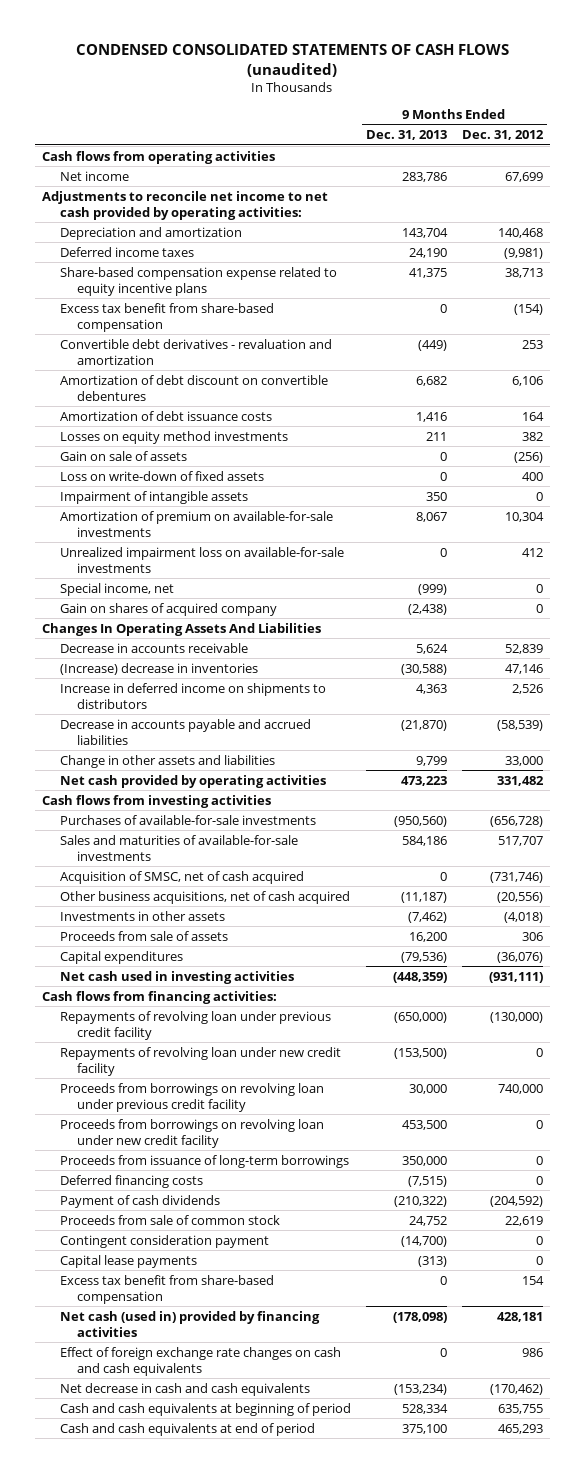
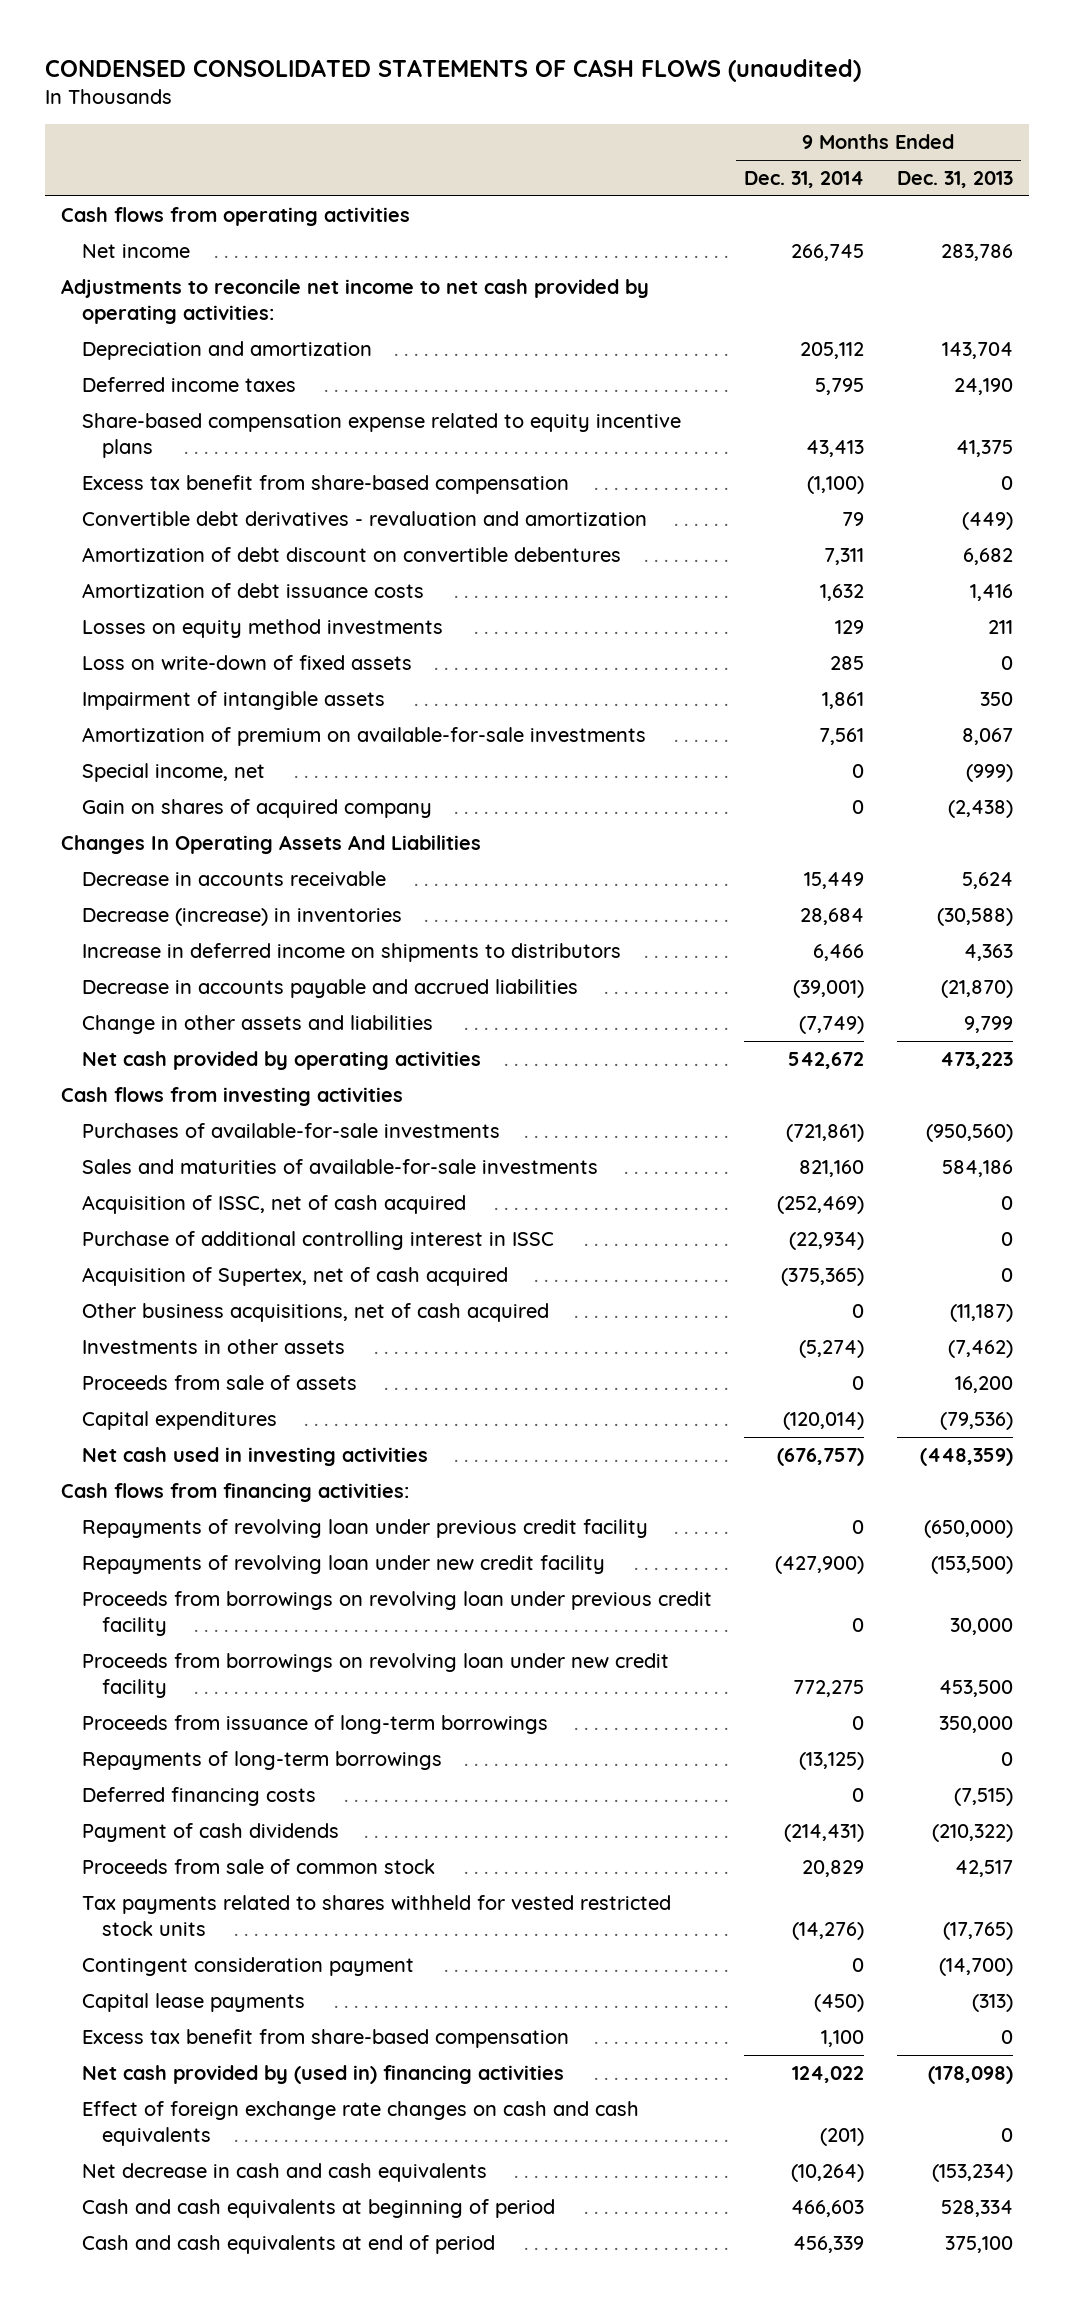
- | 9 Months Ended Dec. 31, 2013 | 9 Months Ended Dec. 31, 2012
+ | 9 Months Ended Dec. 31, 2014 | 9 Months Ended Dec. 31, 2013
- Gain on sale of assets | 0 | (256)
- Unrealized impairment loss on available-for-sale investments | 0 | 412
- (Increase) decrease in inventories | (30,588) | 47,146
+ Decrease (increase) in inventories | 28,684 | (30,588)
- Acquisition of SMSC, net of cash acquired | 0 | (731,746)
+ Acquisition of ISSC, net of cash acquired | (252,469) | 0
+ Purchase of additional controlling interest in ISSC | (22,934) | 0
+ Acquisition of Supertex, net of cash acquired | (375,365) | 0
+ Repayments of long-term borrowings | (13,125) | 0
- Proceeds from sale of common stock | 24,752 | 22,619
+ Proceeds from sale of common stock | 20,829 | 42,517
+ Tax payments related to shares withheld for vested restricted stock units | (14,276) | (17,765)
- Net cash (used in) provided by financing activities | (178,098) | 428,181
+ Net cash provided by (used in) financing activities | 124,022 | (178,098)

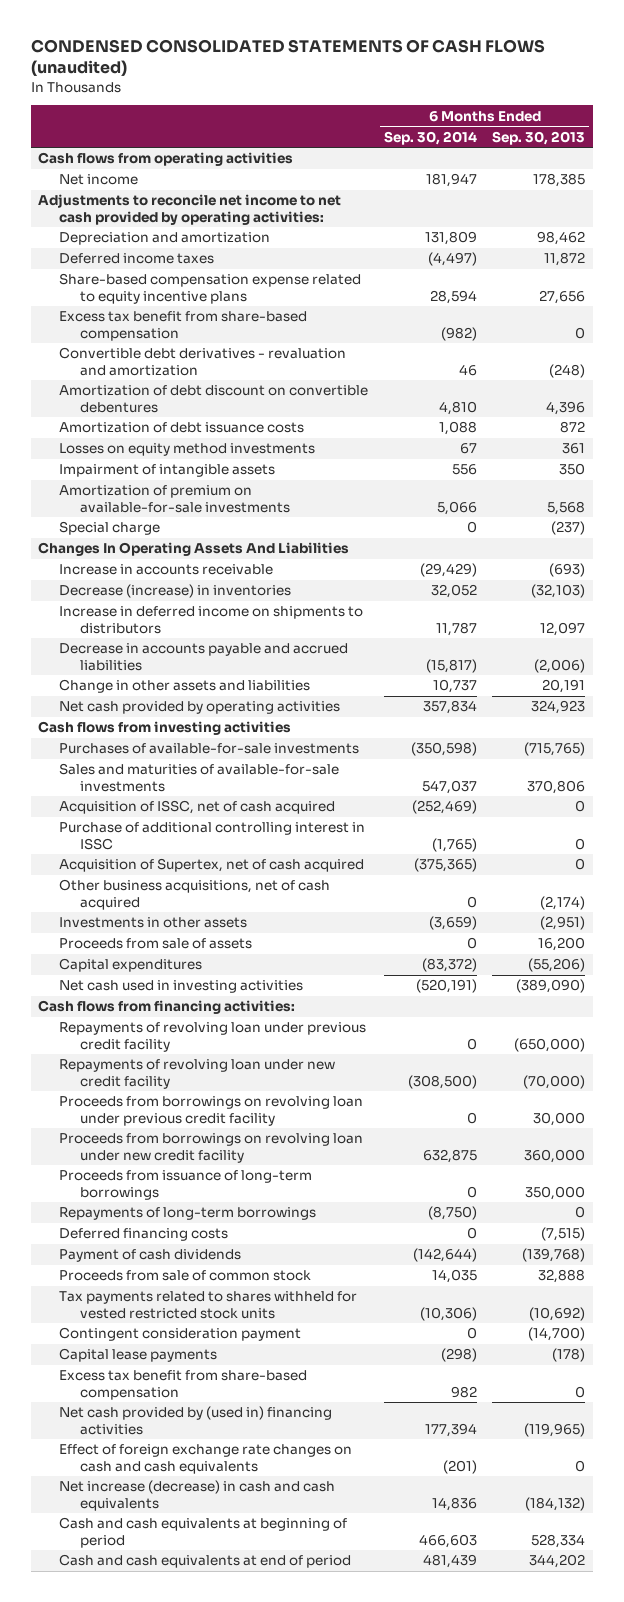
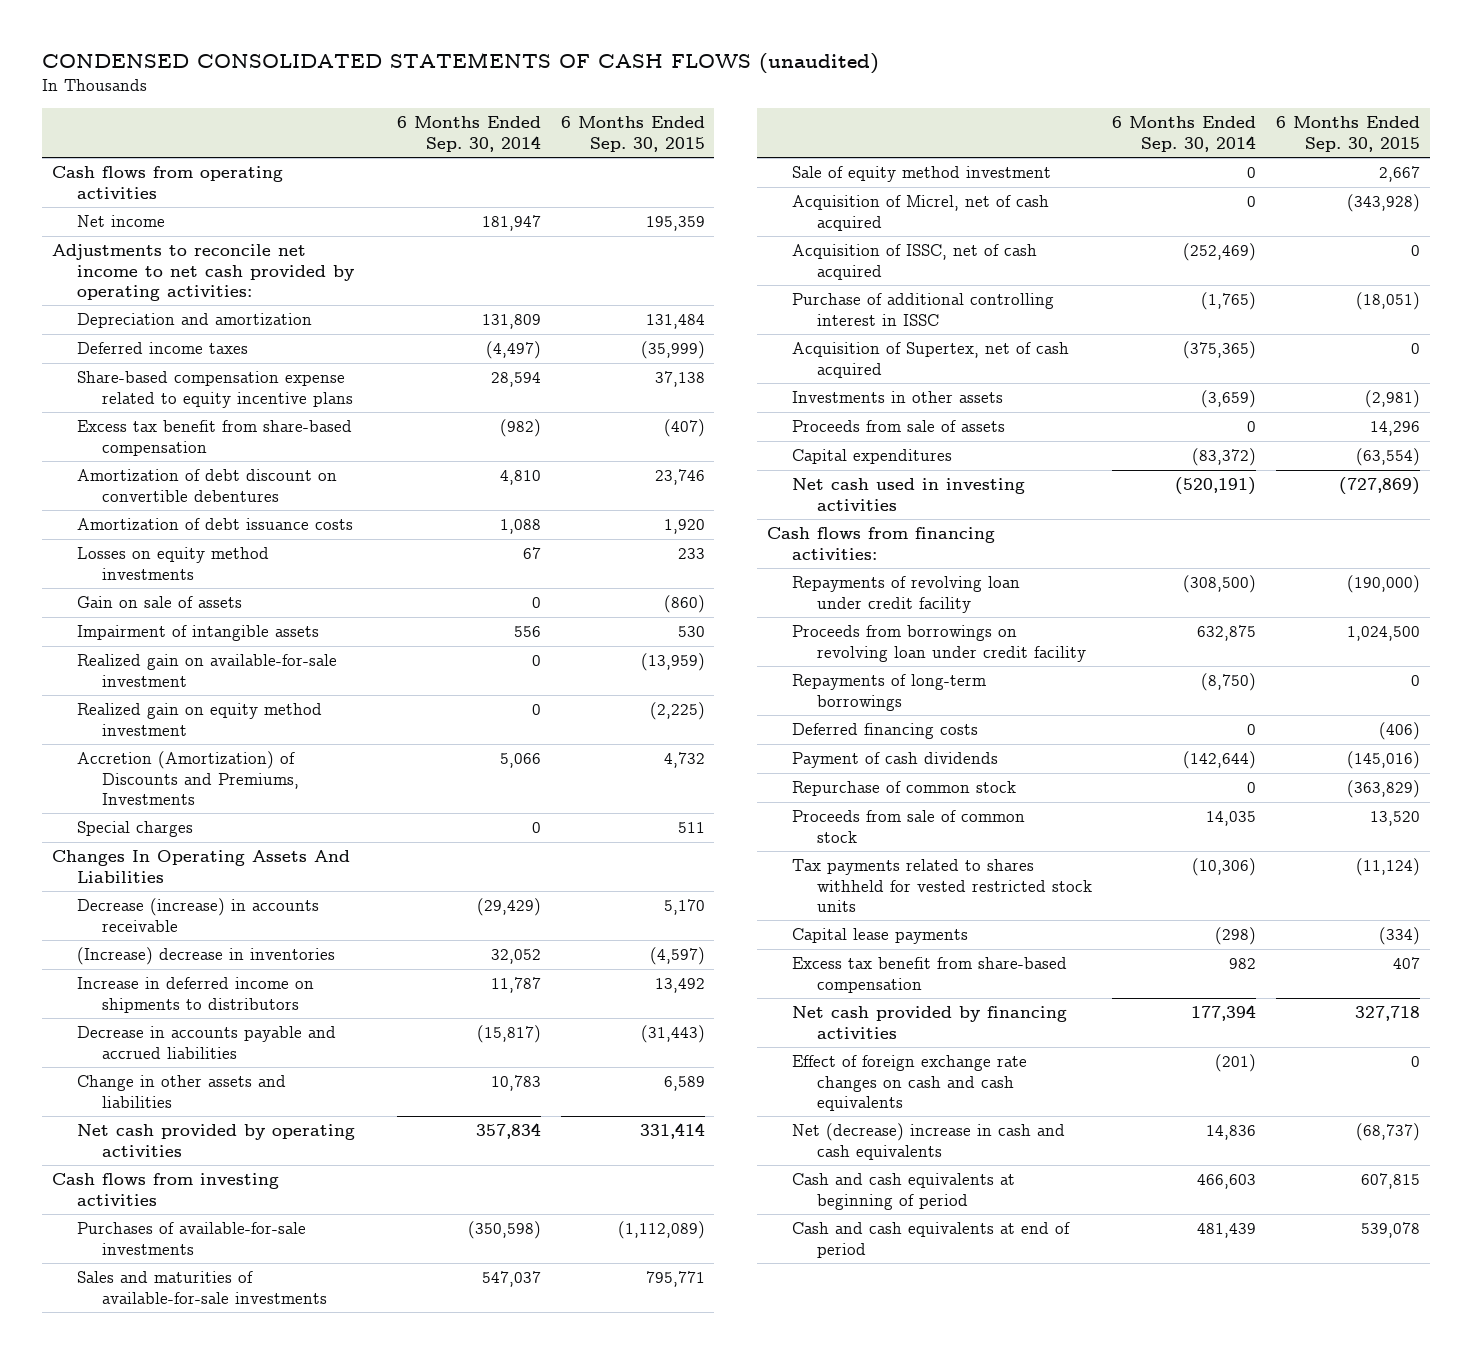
- | 6 Months Ended Sep. 30, 2014 | 6 Months Ended Sep. 30, 2013
+ | 6 Months Ended Sep. 30, 2014 | 6 Months Ended Sep. 30, 2015
- Convertible debt derivatives - revaluation and amortization | 46 | (248)
+ Gain on sale of assets | 0 | (860)
- Amortization of premium on available-for-sale investments | 5,066 | 5,568
- Special charge | 0 | (237)
+ Realized gain on available-for-sale investment | 0 | (13,959)
+ Realized gain on equity method investment | 0 | (2,225)
+ Accretion (Amortization) of Discounts and Premiums, Investments | 5,066 | 4,732
+ Special charges | 0 | 511
- Increase in accounts receivable | (29,429) | (693)
- Decrease (increase) in inventories | 32,052 | (32,103)
+ Decrease (increase) in accounts receivable | (29,429) | 5,170
+ (Increase) decrease in inventories | 32,052 | (4,597)
- Change in other assets and liabilities | 10,737 | 20,191
+ Change in other assets and liabilities | 10,783 | 6,589
+ Sale of equity method investment | 0 | 2,667
+ Acquisition of Micrel, net of cash acquired | 0 | (343,928)
- Other business acquisitions, net of cash acquired | 0 | (2,174)
- Repayments of revolving loan under previous credit facility | 0 | (650,000)
- Repayments of revolving loan under new credit facility | (308,500) | (70,000)
- Proceeds from borrowings on revolving loan under previous credit facility | 0 | 30,000
- Proceeds from borrowings on revolving loan under new credit facility | 632,875 | 360,000
- Proceeds from issuance of long-term borrowings | 0 | 350,000
+ Repayments of revolving loan under credit facility | (308,500) | (190,000)
+ Proceeds from borrowings on revolving loan under credit facility | 632,875 | 1,024,500
+ Repurchase of common stock | 0 | (363,829)
- Contingent consideration payment | 0 | (14,700)
- Net cash provided by (used in) financing activities | 177,394 | (119,965)
+ Net cash provided by financing activities | 177,394 | 327,718
- Net increase (decrease) in cash and cash equivalents | 14,836 | (184,132)
+ Net (decrease) increase in cash and cash equivalents | 14,836 | (68,737)

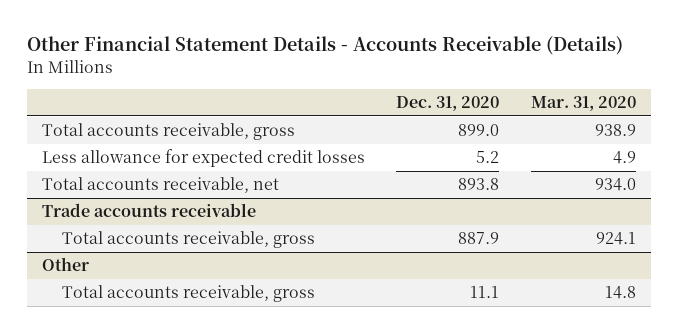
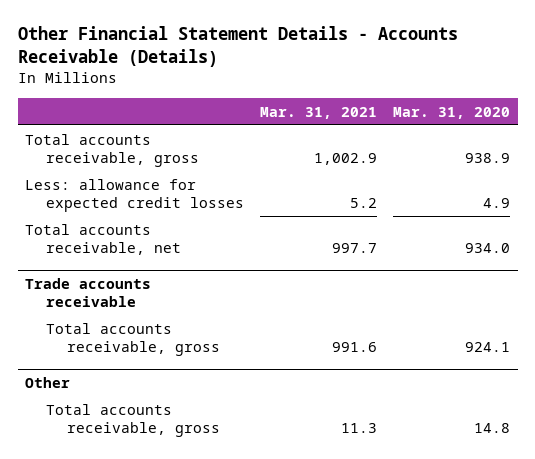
- | Dec. 31, 2020 | Mar. 31, 2020
+ | Mar. 31, 2021 | Mar. 31, 2020
- Less allowance for expected credit losses | 5.2 | 4.9
+ Less: allowance for expected credit losses | 5.2 | 4.9

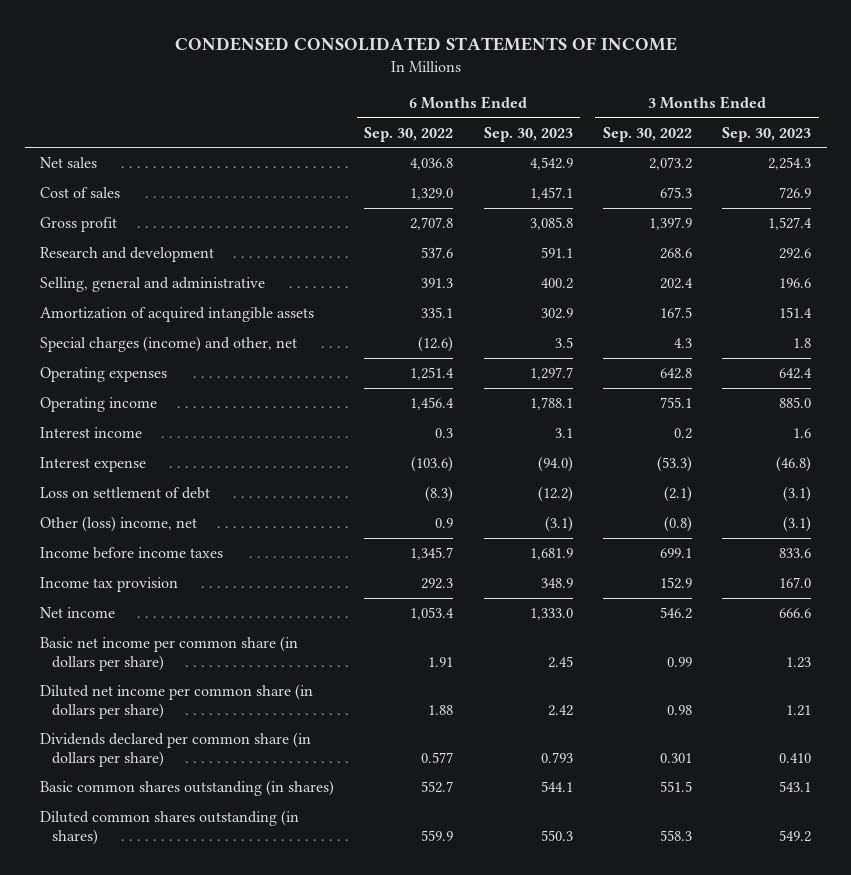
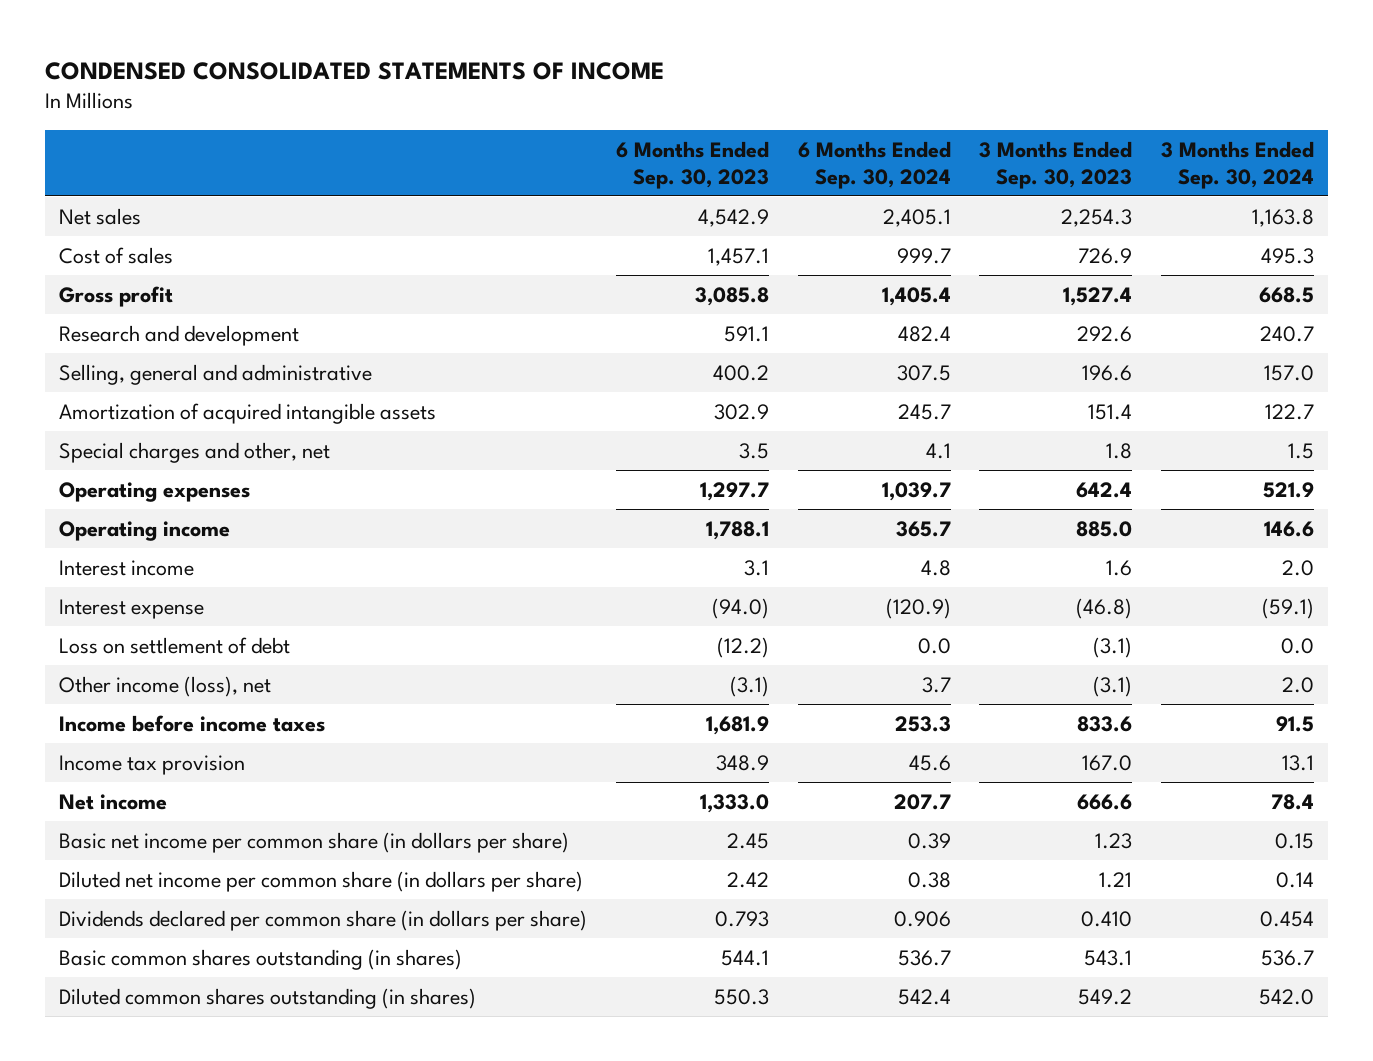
- | 6 Months Ended Sep. 30, 2022 | 6 Months Ended Sep. 30, 2023 | 3 Months Ended Sep. 30, 2022 | 3 Months Ended Sep. 30, 2023
+ | 6 Months Ended Sep. 30, 2023 | 6 Months Ended Sep. 30, 2024 | 3 Months Ended Sep. 30, 2023 | 3 Months Ended Sep. 30, 2024
- Special charges (income) and other, net | (12.6) | 3.5 | 4.3 | 1.8
+ Special charges and other, net | 3.5 | 4.1 | 1.8 | 1.5
- Other (loss) income, net | 0.9 | (3.1) | (0.8) | (3.1)
+ Other income (loss), net | (3.1) | 3.7 | (3.1) | 2.0

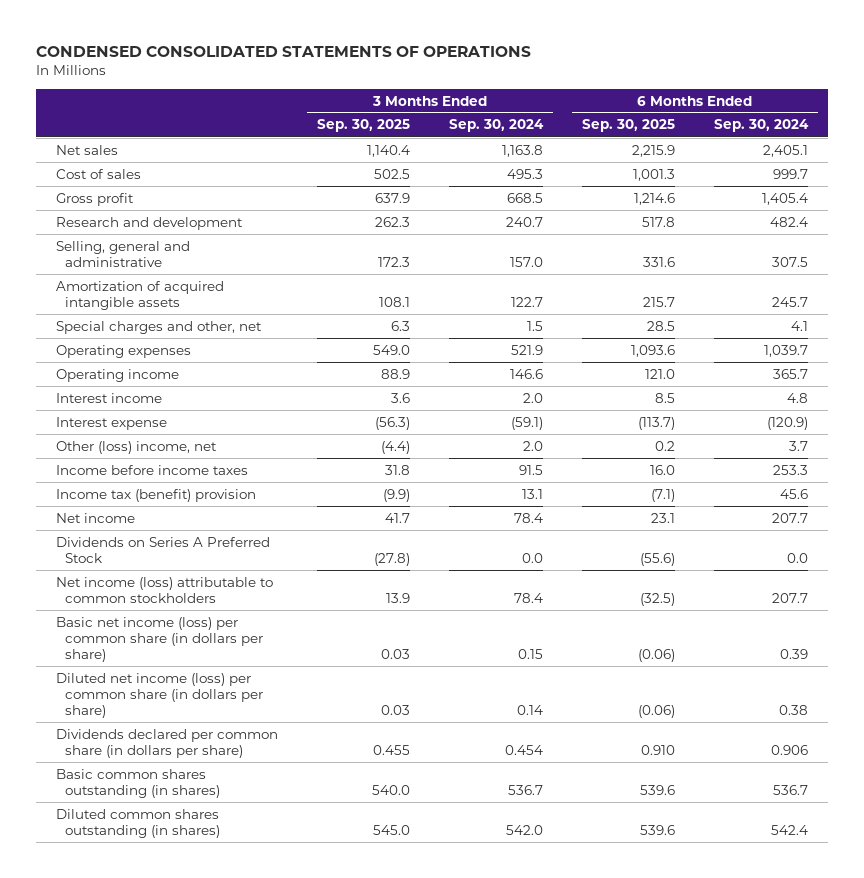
- CONDENSED CONSOLIDATED STATEMENTS OF INCOME
+ CONDENSED CONSOLIDATED STATEMENTS OF OPERATIONS
- | 6 Months Ended Sep. 30, 2023 | 6 Months Ended Sep. 30, 2024 | 3 Months Ended Sep. 30, 2023 | 3 Months Ended Sep. 30, 2024
+ | 3 Months Ended Sep. 30, 2025 | 3 Months Ended Sep. 30, 2024 | 6 Months Ended Sep. 30, 2025 | 6 Months Ended Sep. 30, 2024
- Loss on settlement of debt | (12.2) | 0.0 | (3.1) | 0.0
- Other income (loss), net | (3.1) | 3.7 | (3.1) | 2.0
+ Other (loss) income, net | (4.4) | 2.0 | 0.2 | 3.7
- Income tax provision | 348.9 | 45.6 | 167.0 | 13.1
+ Income tax (benefit) provision | (9.9) | 13.1 | (7.1) | 45.6
- Basic net income per common share (in dollars per share) | 2.45 | 0.39 | 1.23 | 0.15
- Diluted net income per common share (in dollars per share) | 2.42 | 0.38 | 1.21 | 0.14
+ Dividends on Series A Preferred Stock | (27.8) | 0.0 | (55.6) | 0.0
+ Net income (loss) attributable to common stockholders | 13.9 | 78.4 | (32.5) | 207.7
+ Basic net income (loss) per common share (in dollars per share) | 0.03 | 0.15 | (0.06) | 0.39
+ Diluted net income (loss) per common share (in dollars per share) | 0.03 | 0.14 | (0.06) | 0.38

